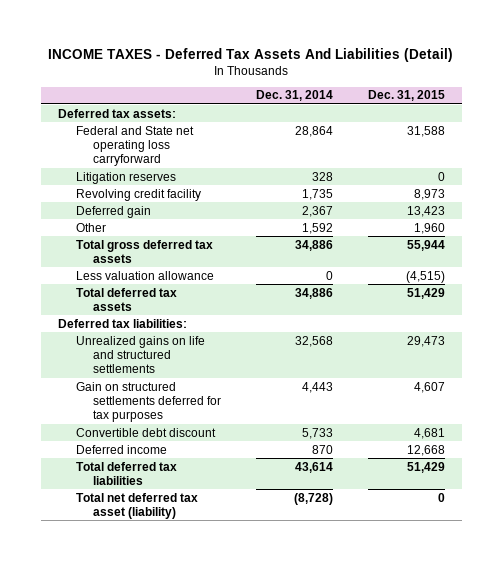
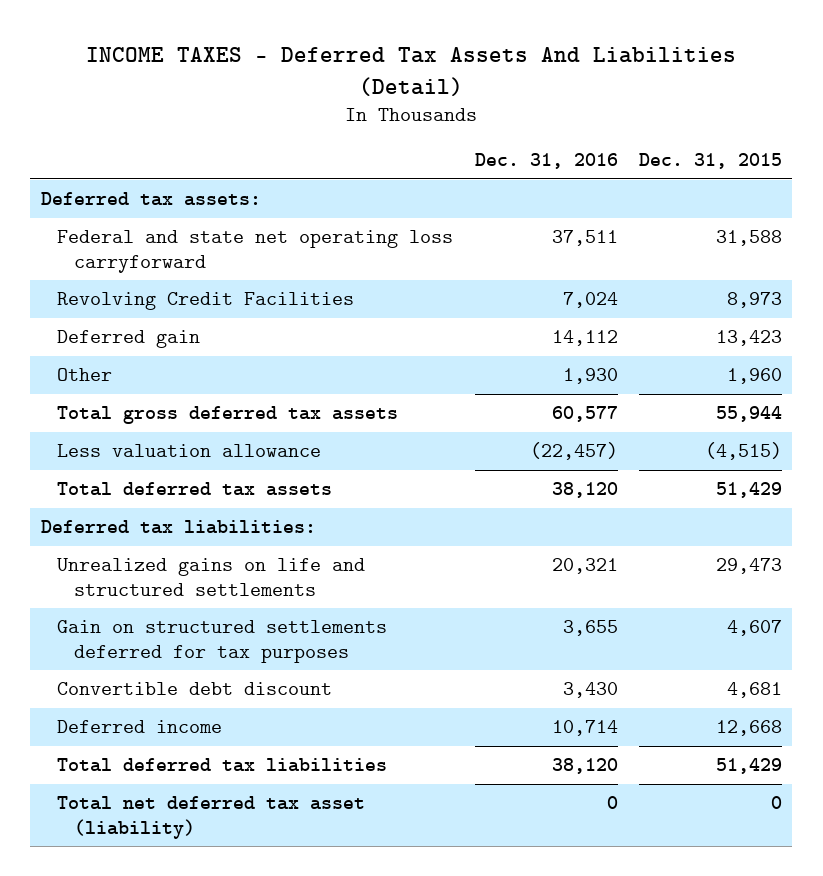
- | Dec. 31, 2014 | Dec. 31, 2015
+ | Dec. 31, 2016 | Dec. 31, 2015
- Federal and State net operating loss carryforward | 28,864 | 31,588
- Litigation reserves | 328 | 0
- Revolving credit facility | 1,735 | 8,973
+ Federal and state net operating loss carryforward | 37,511 | 31,588
+ Revolving Credit Facilities | 7,024 | 8,973

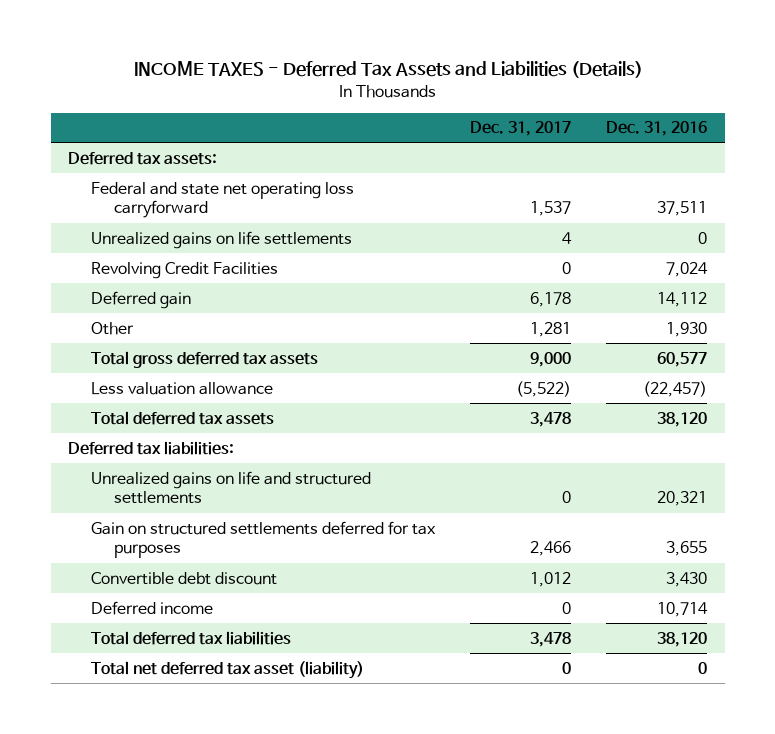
- INCOME TAXES - Deferred Tax Assets And Liabilities (Detail)
+ INCOME TAXES - Deferred Tax Assets and Liabilities (Details)
- | Dec. 31, 2016 | Dec. 31, 2015
+ | Dec. 31, 2017 | Dec. 31, 2016
+ Unrealized gains on life settlements | 4 | 0

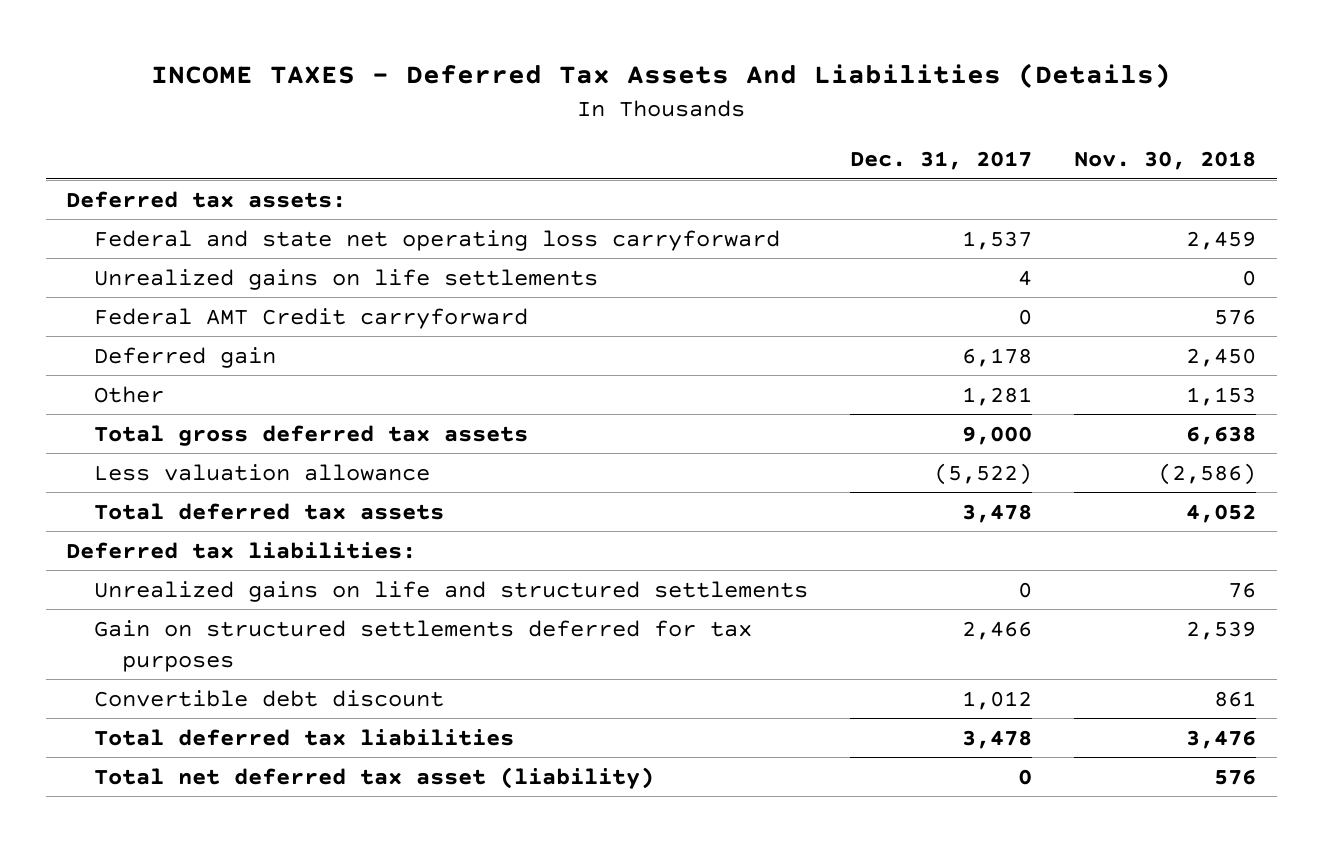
- INCOME TAXES - Deferred Tax Assets and Liabilities (Details)
+ INCOME TAXES - Deferred Tax Assets And Liabilities (Details)
- | Dec. 31, 2017 | Dec. 31, 2016
+ | Dec. 31, 2017 | Nov. 30, 2018
- Revolving Credit Facilities | 0 | 7,024
+ Federal AMT Credit carryforward | 0 | 576
- Deferred income | 0 | 10,714

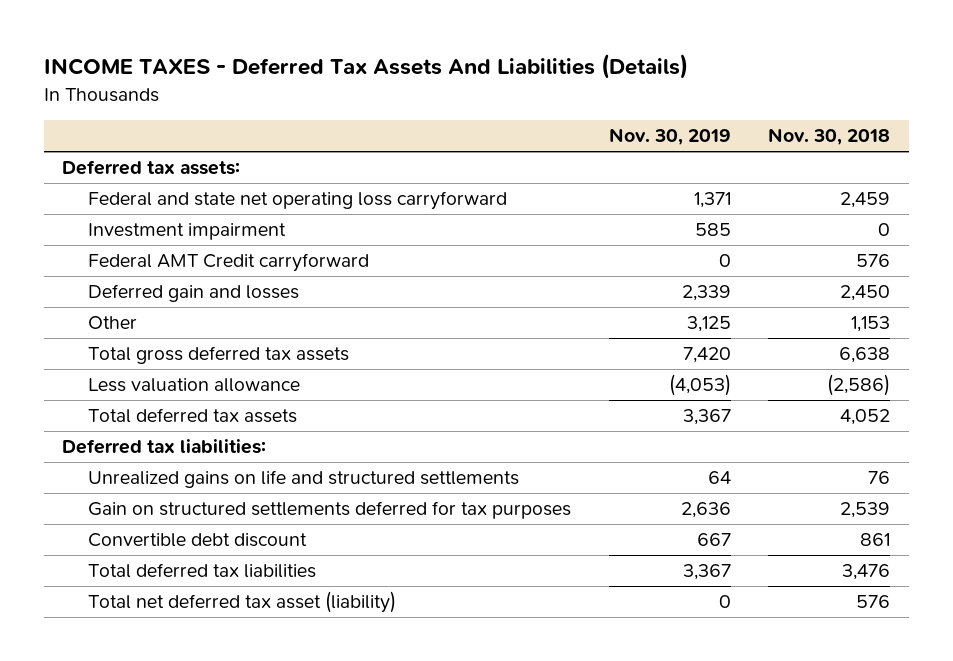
- | Dec. 31, 2017 | Nov. 30, 2018
+ | Nov. 30, 2019 | Nov. 30, 2018
- Unrealized gains on life settlements | 4 | 0
+ Investment impairment | 585 | 0
- Deferred gain | 6,178 | 2,450
+ Deferred gain and losses | 2,339 | 2,450

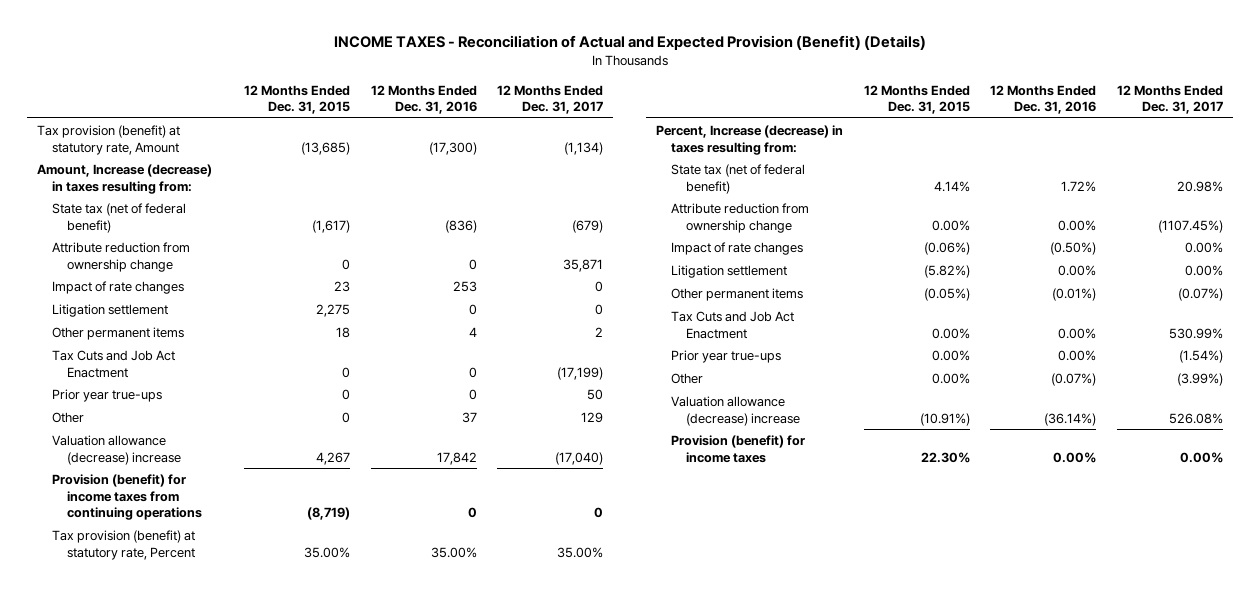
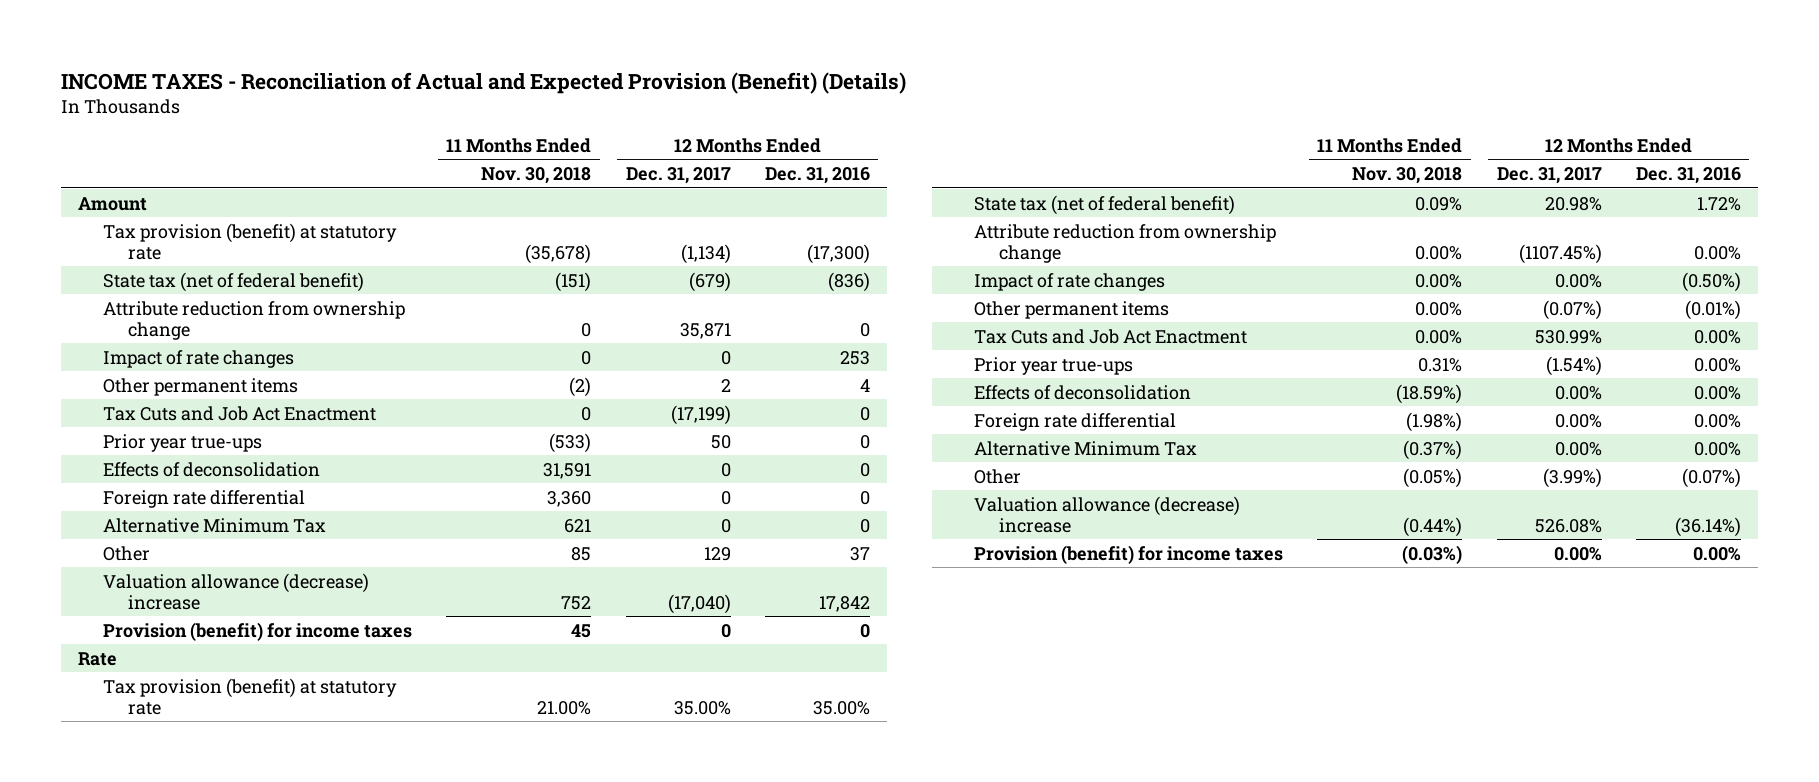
- | 12 Months Ended Dec. 31, 2015 | 12 Months Ended Dec. 31, 2016 | 12 Months Ended Dec. 31, 2017
+ | 11 Months Ended Nov. 30, 2018 | 12 Months Ended Dec. 31, 2017 | 12 Months Ended Dec. 31, 2016
- Tax provision (benefit) at statutory rate, Amount | (13,685) | (17,300) | (1,134)
- Amount, Increase (decrease) in taxes resulting from:
+ Amount
+ Tax provision (benefit) at statutory rate | (35,678) | (1,134) | (17,300)
- Litigation settlement | 2,275 | 0 | 0
+ Effects of deconsolidation | 31,591 | 0 | 0
+ Foreign rate differential | 3,360 | 0 | 0
+ Alternative Minimum Tax | 621 | 0 | 0
- Provision (benefit) for income taxes from continuing operations | (8,719) | 0 | 0
- Tax provision (benefit) at statutory rate, Percent | 35.00% | 35.00% | 35.00%
- Percent, Increase (decrease) in taxes resulting from:
+ Provision (benefit) for income taxes | 45 | 0 | 0
+ Rate
+ Tax provision (benefit) at statutory rate | 21.00% | 35.00% | 35.00%
- Litigation settlement | (5.82%) | 0.00% | 0.00%
+ Effects of deconsolidation | (18.59%) | 0.00% | 0.00%
+ Foreign rate differential | (1.98%) | 0.00% | 0.00%
+ Alternative Minimum Tax | (0.37%) | 0.00% | 0.00%

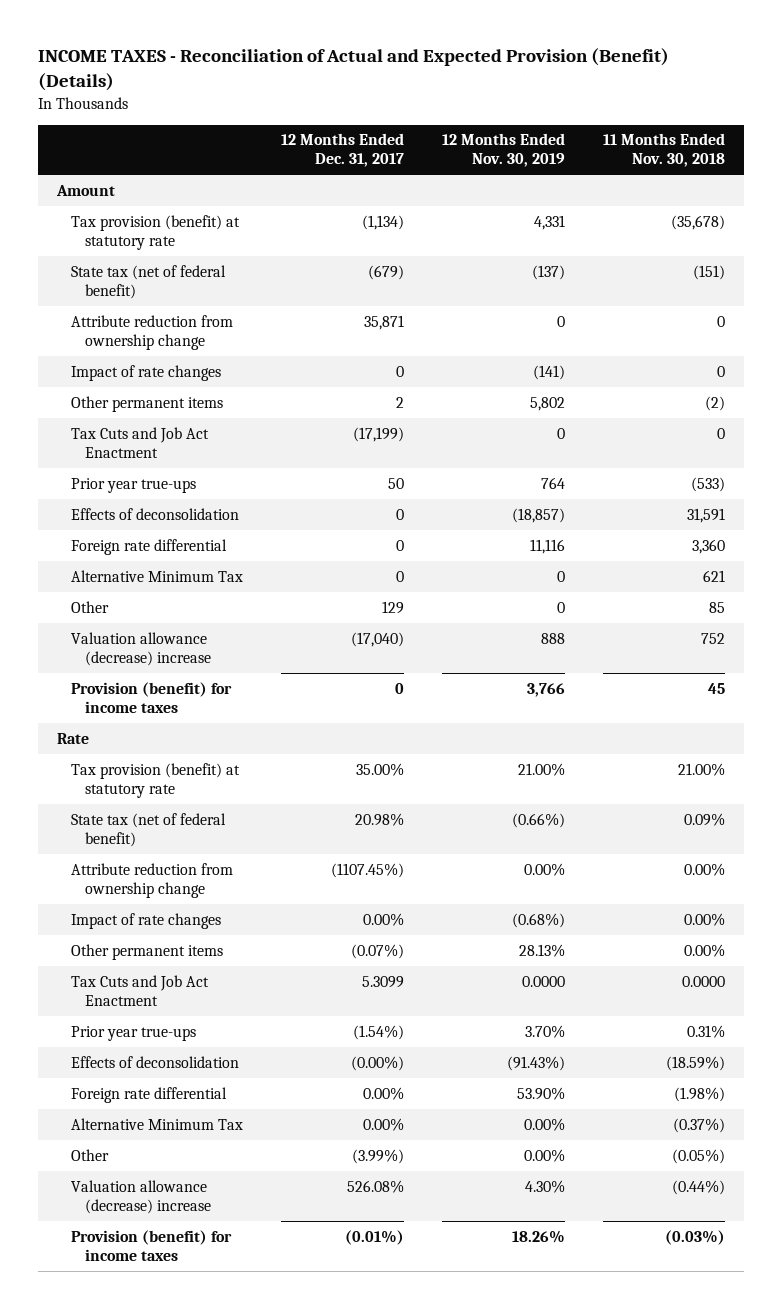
- | 11 Months Ended Nov. 30, 2018 | 12 Months Ended Dec. 31, 2017 | 12 Months Ended Dec. 31, 2016
+ | 12 Months Ended Dec. 31, 2017 | 12 Months Ended Nov. 30, 2019 | 11 Months Ended Nov. 30, 2018
- Tax Cuts and Job Act Enactment | 0.00% | 530.99% | 0.00%
+ Tax Cuts and Job Act Enactment | 5.3099 | 0.0000 | 0.0000
- Effects of deconsolidation | (18.59%) | 0.00% | 0.00%
+ Effects of deconsolidation | (0.00%) | (91.43%) | (18.59%)
- Provision (benefit) for income taxes | (0.03%) | 0.00% | 0.00%
+ Provision (benefit) for income taxes | (0.01%) | 18.26% | (0.03%)

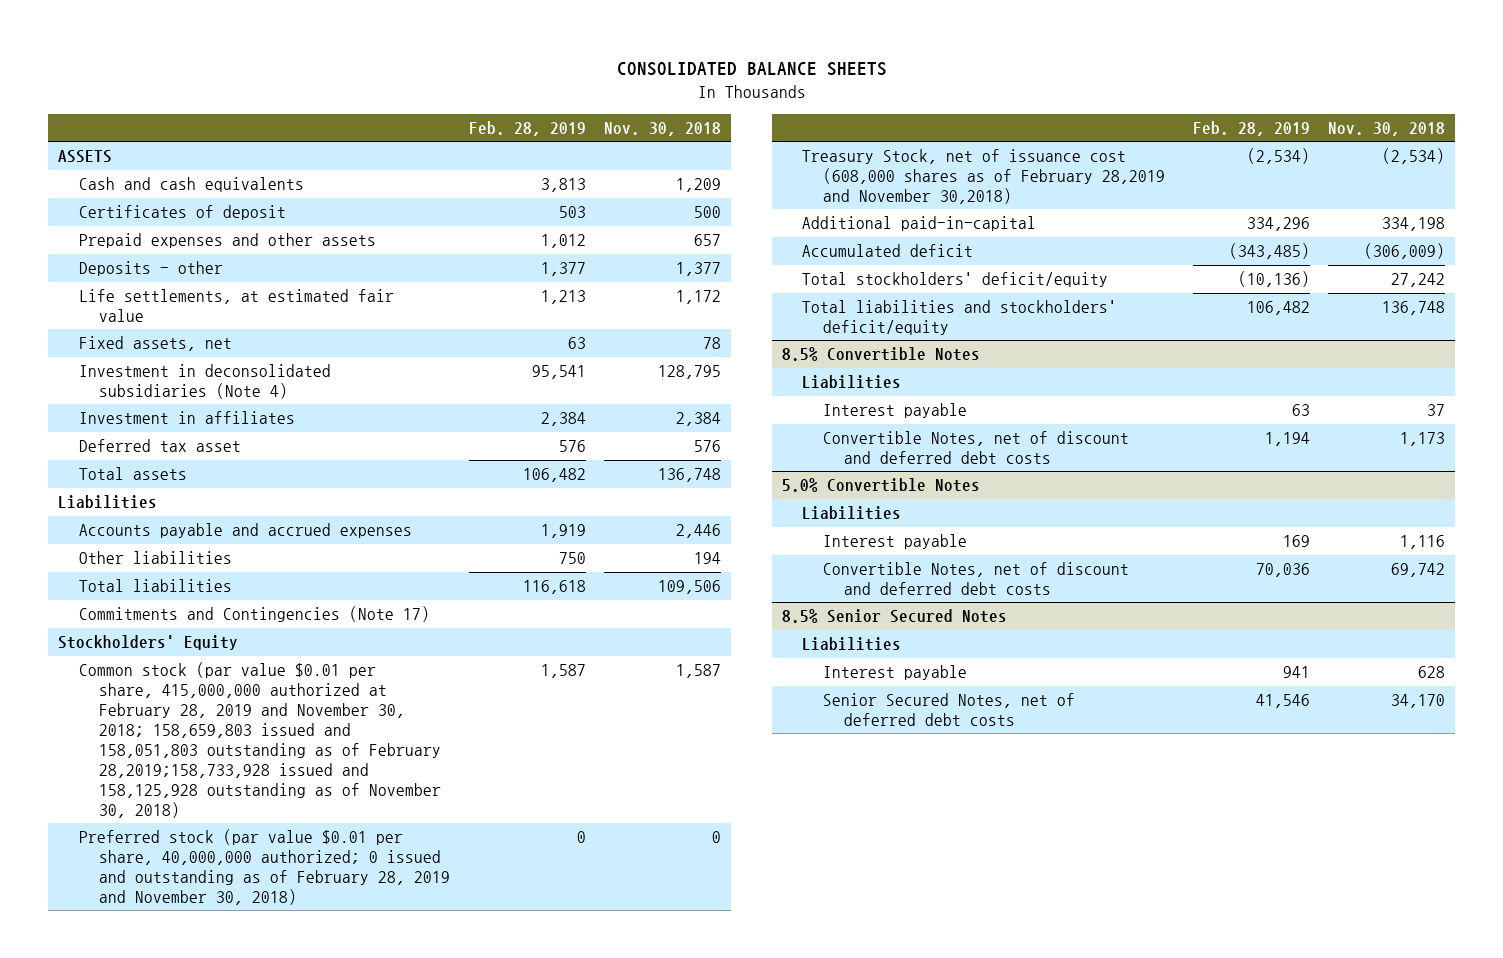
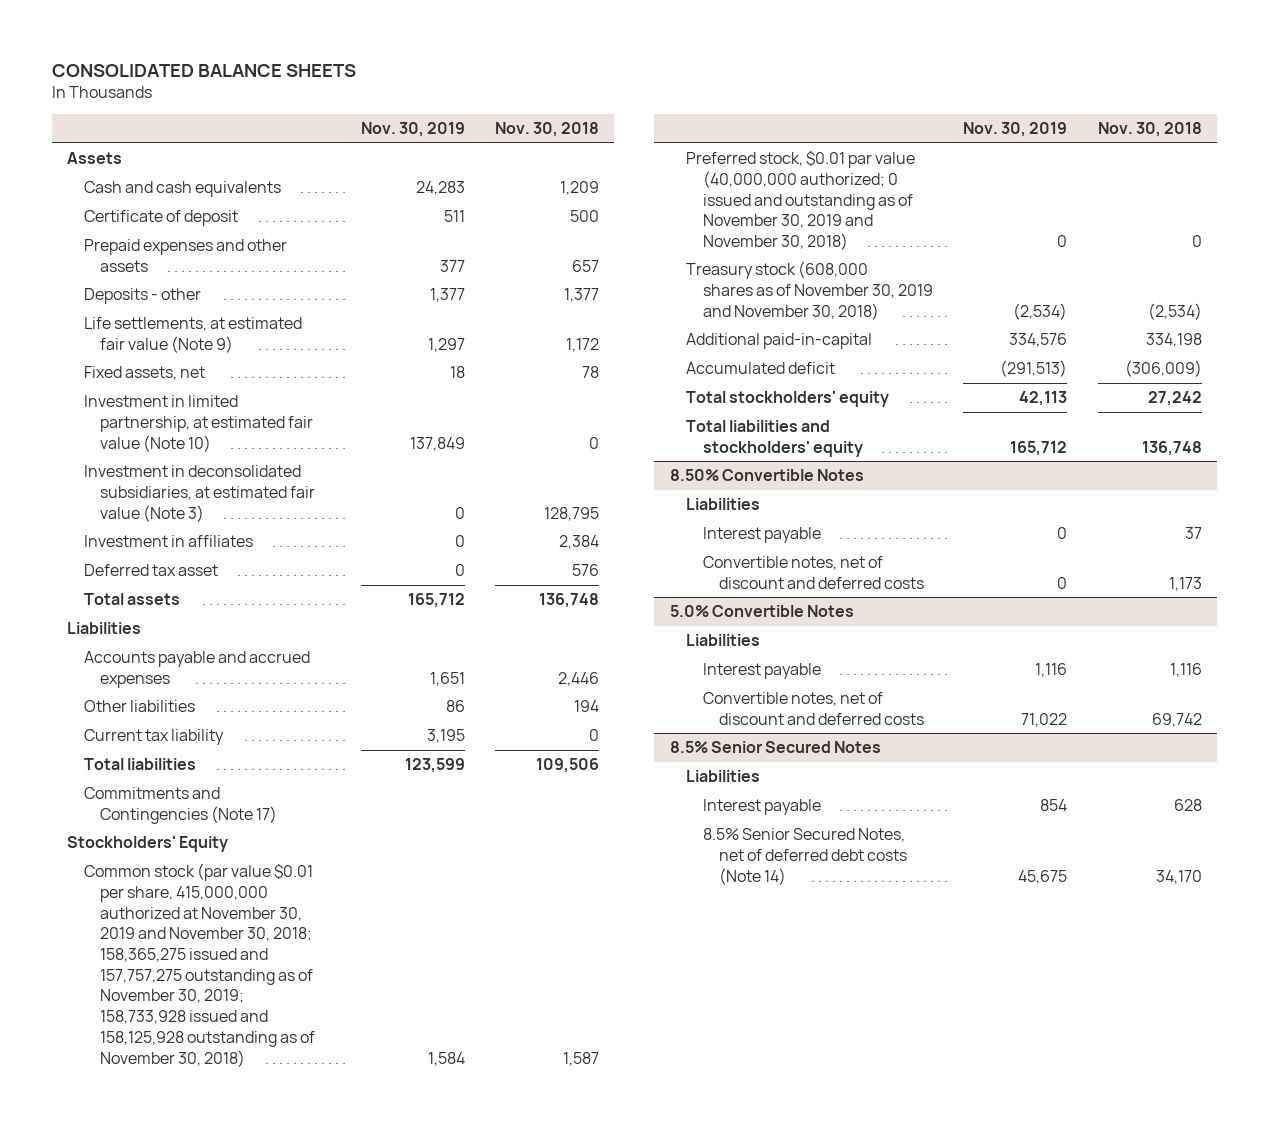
- | Feb. 28, 2019 | Nov. 30, 2018
+ | Nov. 30, 2019 | Nov. 30, 2018
- ASSETS
+ Assets
- Certificates of deposit | 503 | 500
+ Certificate of deposit | 511 | 500
- Life settlements, at estimated fair value | 1,213 | 1,172
+ Life settlements, at estimated fair value (Note 9) | 1,297 | 1,172
- Investment in deconsolidated subsidiaries (Note 4) | 95,541 | 128,795
+ Investment in limited partnership, at estimated fair value (Note 10) | 137,849 | 0
+ Investment in deconsolidated subsidiaries, at estimated fair value (Note 3) | 0 | 128,795
+ Current tax liability | 3,195 | 0
- Common stock (par value $0.01 per share, 415,000,000 authorized at February 28, 2019 and November 30, 2018; 158,659,803 issued and 158,051,803 outstanding as of February 28,2019;158,733,928 issued and 158,125,928 outstanding as of November 30, 2018) | 1,587 | 1,587
- Preferred stock (par value $0.01 per share, 40,000,000 authorized; 0 issued and outstanding as of February 28, 2019 and November 30, 2018) | 0 | 0
- Treasury Stock, net of issuance cost (608,000 shares as of February 28,2019 and November 30,2018) | (2,534) | (2,534)
+ Common stock (par value $0.01 per share, 415,000,000 authorized at November 30, 2019 and November 30, 2018; 158,365,275 issued and 157,757,275 outstanding as of November 30, 2019; 158,733,928 issued and 158,125,928 outstanding as of November 30, 2018) | 1,584 | 1,587
+ Preferred stock, $0.01 par value (40,000,000 authorized; 0 issued and outstanding as of November 30, 2019 and November 30, 2018) | 0 | 0
+ Treasury stock (608,000 shares as of November 30, 2019 and November 30, 2018) | (2,534) | (2,534)
- Total stockholders' deficit/equity | (10,136) | 27,242
- Total liabilities and stockholders' deficit/equity | 106,482 | 136,748
- 8.5% Convertible Notes
+ Total stockholders' equity | 42,113 | 27,242
+ Total liabilities and stockholders' equity | 165,712 | 136,748
+ 8.50% Convertible Notes
- Convertible Notes, net of discount and deferred debt costs | 1,194 | 1,173
+ Convertible notes, net of discount and deferred costs | 0 | 1,173
@ 5.0% Convertible Notes
- Convertible Notes, net of discount and deferred debt costs | 70,036 | 69,742
+ Convertible notes, net of discount and deferred costs | 71,022 | 69,742
@ 8.5% Senior Secured Notes
- Senior Secured Notes, net of deferred debt costs | 41,546 | 34,170
+ 8.5% Senior Secured Notes, net of deferred debt costs (Note 14) | 45,675 | 34,170

